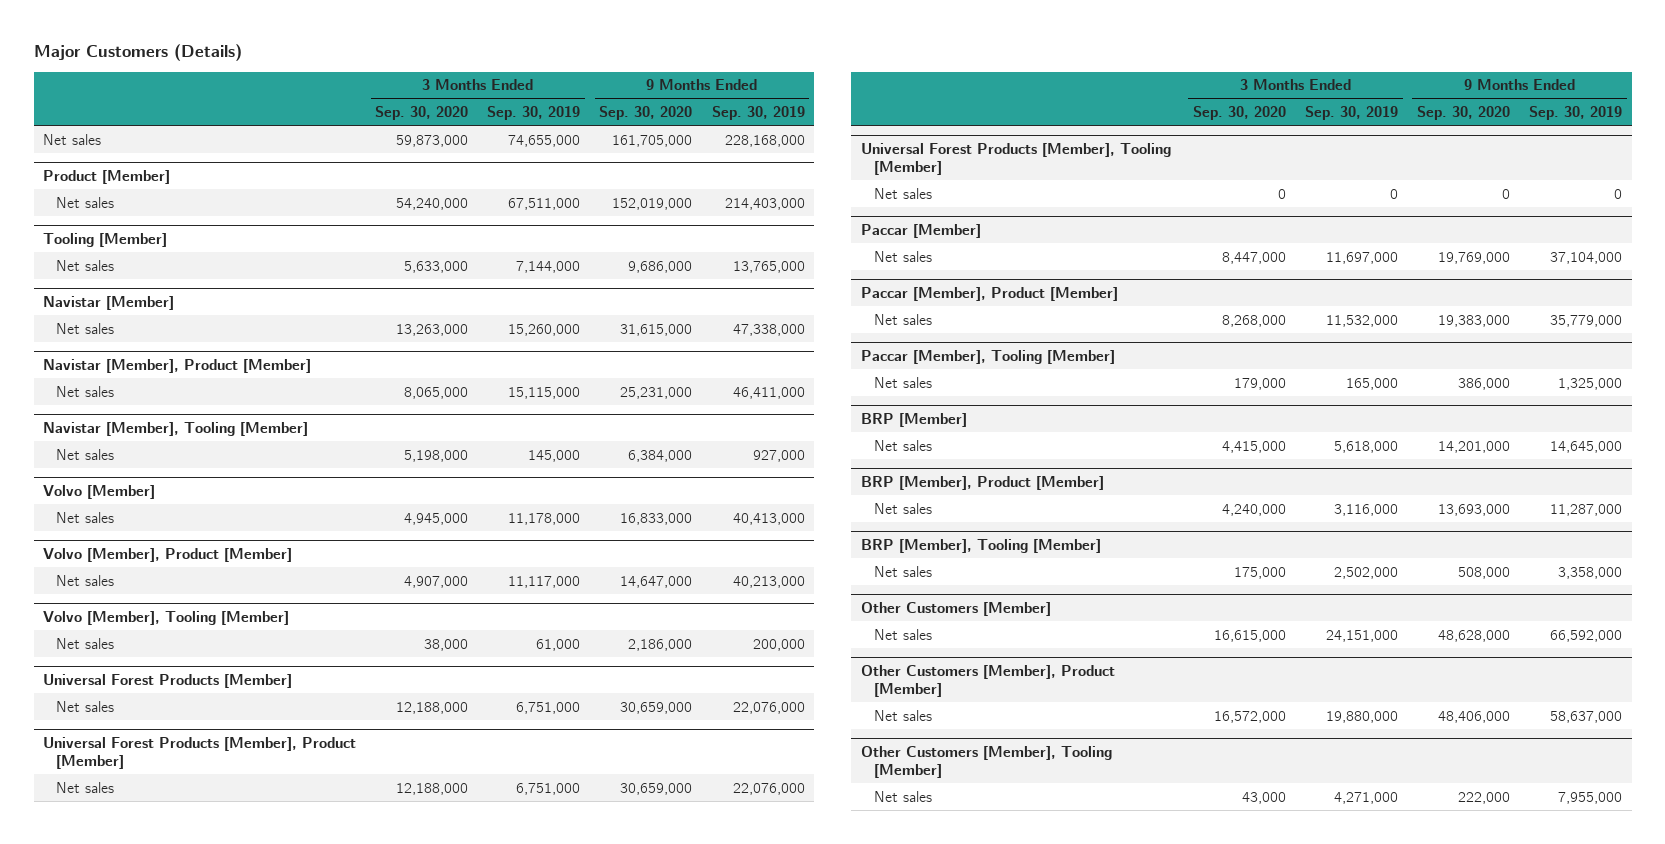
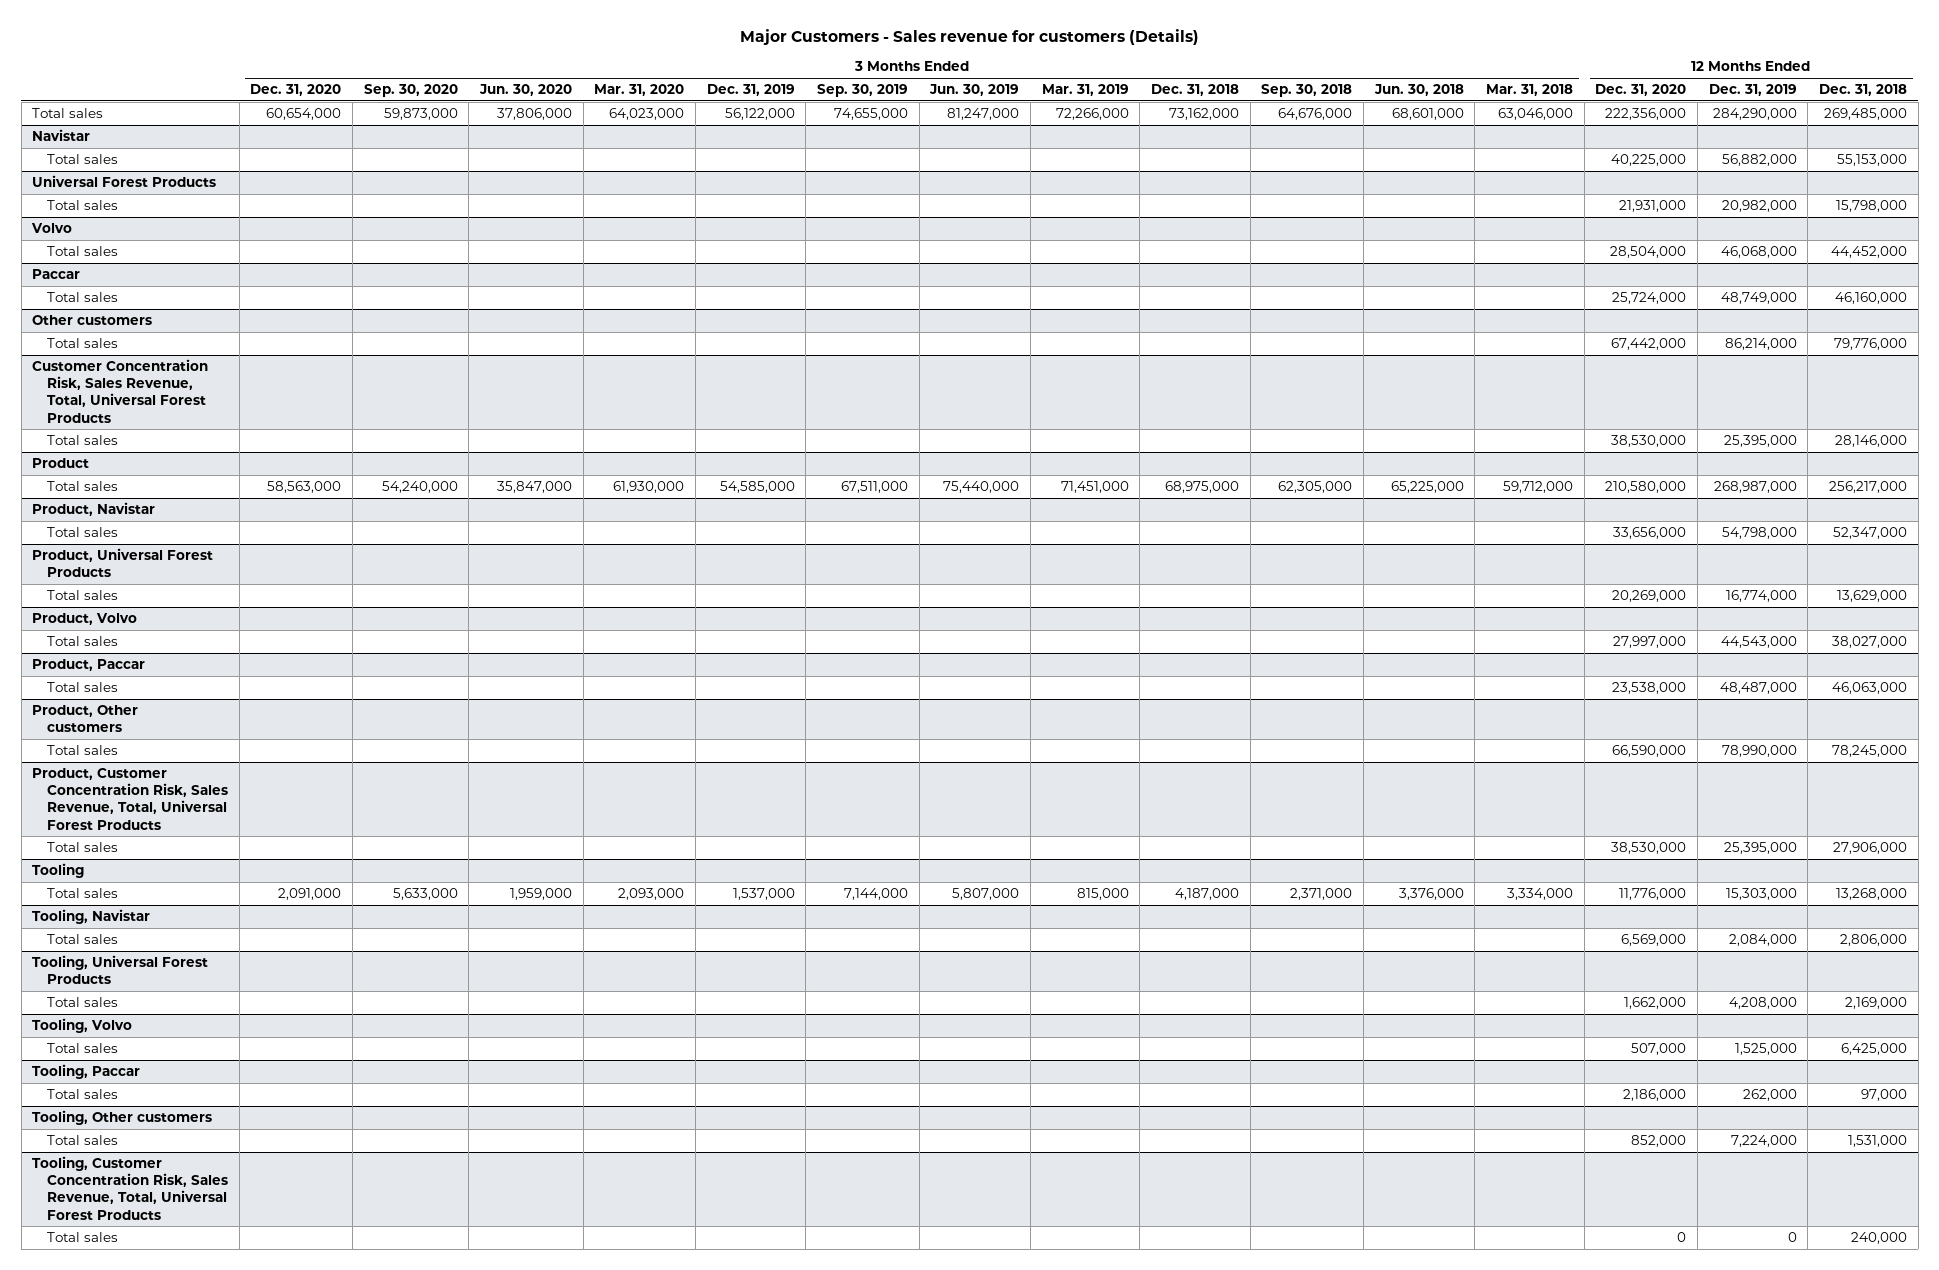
- Major Customers (Details)
+ Major Customers - Sales revenue for customers (Details)
- | 3 Months Ended Sep. 30, 2020 | 3 Months Ended Sep. 30, 2019 | 9 Months Ended Sep. 30, 2020 | 9 Months Ended Sep. 30, 2019
+ | 3 Months Ended Dec. 31, 2020 | 3 Months Ended Sep. 30, 2020 | 3 Months Ended Jun. 30, 2020 | 3 Months Ended Mar. 31, 2020 | 3 Months Ended Dec. 31, 2019 | 3 Months Ended Sep. 30, 2019 | 3 Months Ended Jun. 30, 2019 | 3 Months Ended Mar. 31, 2019 | 3 Months Ended Dec. 31, 2018 | 3 Months Ended Sep. 30, 2018 | 3 Months Ended Jun. 30, 2018 | 3 Months Ended Mar. 31, 2018 | 12 Months Ended Dec. 31, 2020 | 12 Months Ended Dec. 31, 2019 | 12 Months Ended Dec. 31, 2018
- Net sales | 59,873,000 | 74,655,000 | 161,705,000 | 228,168,000
- Product [Member]
- Net sales | 54,240,000 | 67,511,000 | 152,019,000 | 214,403,000
- Tooling [Member]
- Net sales | 5,633,000 | 7,144,000 | 9,686,000 | 13,765,000
- Navistar [Member]
- Net sales | 13,263,000 | 15,260,000 | 31,615,000 | 47,338,000
- Navistar [Member], Product [Member]
- Net sales | 8,065,000 | 15,115,000 | 25,231,000 | 46,411,000
- Navistar [Member], Tooling [Member]
- Net sales | 5,198,000 | 145,000 | 6,384,000 | 927,000
- Volvo [Member]
- Net sales | 4,945,000 | 11,178,000 | 16,833,000 | 40,413,000
- Volvo [Member], Product [Member]
- Net sales | 4,907,000 | 11,117,000 | 14,647,000 | 40,213,000
- Volvo [Member], Tooling [Member]
- Net sales | 38,000 | 61,000 | 2,186,000 | 200,000
- Universal Forest Products [Member]
- Net sales | 12,188,000 | 6,751,000 | 30,659,000 | 22,076,000
- Universal Forest Products [Member], Product [Member]
- Net sales | 12,188,000 | 6,751,000 | 30,659,000 | 22,076,000
- Universal Forest Products [Member], Tooling [Member]
- Net sales | 0 | 0 | 0 | 0
- Paccar [Member]
- Net sales | 8,447,000 | 11,697,000 | 19,769,000 | 37,104,000
- Paccar [Member], Product [Member]
- Net sales | 8,268,000 | 11,532,000 | 19,383,000 | 35,779,000
- Paccar [Member], Tooling [Member]
- Net sales | 179,000 | 165,000 | 386,000 | 1,325,000
- BRP [Member]
- Net sales | 4,415,000 | 5,618,000 | 14,201,000 | 14,645,000
- BRP [Member], Product [Member]
- Net sales | 4,240,000 | 3,116,000 | 13,693,000 | 11,287,000
- BRP [Member], Tooling [Member]
- Net sales | 175,000 | 2,502,000 | 508,000 | 3,358,000
- Other Customers [Member]
- Net sales | 16,615,000 | 24,151,000 | 48,628,000 | 66,592,000
- Other Customers [Member], Product [Member]
- Net sales | 16,572,000 | 19,880,000 | 48,406,000 | 58,637,000
- Other Customers [Member], Tooling [Member]
- Net sales | 43,000 | 4,271,000 | 222,000 | 7,955,000
+ Total sales | 60,654,000 | 59,873,000 | 37,806,000 | 64,023,000 | 56,122,000 | 74,655,000 | 81,247,000 | 72,266,000 | 73,162,000 | 64,676,000 | 68,601,000 | 63,046,000 | 222,356,000 | 284,290,000 | 269,485,000
+ Navistar
+ Total sales | | | | | | | | | | | | | 40,225,000 | 56,882,000 | 55,153,000
+ Universal Forest Products
+ Total sales | | | | | | | | | | | | | 21,931,000 | 20,982,000 | 15,798,000
+ Volvo
+ Total sales | | | | | | | | | | | | | 28,504,000 | 46,068,000 | 44,452,000
+ Paccar
+ Total sales | | | | | | | | | | | | | 25,724,000 | 48,749,000 | 46,160,000
+ Other customers
+ Total sales | | | | | | | | | | | | | 67,442,000 | 86,214,000 | 79,776,000
+ Customer Concentration Risk, Sales Revenue, Total, Universal Forest Products
+ Total sales | | | | | | | | | | | | | 38,530,000 | 25,395,000 | 28,146,000
+ Product
+ Total sales | 58,563,000 | 54,240,000 | 35,847,000 | 61,930,000 | 54,585,000 | 67,511,000 | 75,440,000 | 71,451,000 | 68,975,000 | 62,305,000 | 65,225,000 | 59,712,000 | 210,580,000 | 268,987,000 | 256,217,000
+ Product, Navistar
+ Total sales | | | | | | | | | | | | | 33,656,000 | 54,798,000 | 52,347,000
+ Product, Universal Forest Products
+ Total sales | | | | | | | | | | | | | 20,269,000 | 16,774,000 | 13,629,000
+ Product, Volvo
+ Total sales | | | | | | | | | | | | | 27,997,000 | 44,543,000 | 38,027,000
+ Product, Paccar
+ Total sales | | | | | | | | | | | | | 23,538,000 | 48,487,000 | 46,063,000
+ Product, Other customers
+ Total sales | | | | | | | | | | | | | 66,590,000 | 78,990,000 | 78,245,000
+ Product, Customer Concentration Risk, Sales Revenue, Total, Universal Forest Products
+ Total sales | | | | | | | | | | | | | 38,530,000 | 25,395,000 | 27,906,000
+ Tooling
+ Total sales | 2,091,000 | 5,633,000 | 1,959,000 | 2,093,000 | 1,537,000 | 7,144,000 | 5,807,000 | 815,000 | 4,187,000 | 2,371,000 | 3,376,000 | 3,334,000 | 11,776,000 | 15,303,000 | 13,268,000
+ Tooling, Navistar
+ Total sales | | | | | | | | | | | | | 6,569,000 | 2,084,000 | 2,806,000
+ Tooling, Universal Forest Products
+ Total sales | | | | | | | | | | | | | 1,662,000 | 4,208,000 | 2,169,000
+ Tooling, Volvo
+ Total sales | | | | | | | | | | | | | 507,000 | 1,525,000 | 6,425,000
+ Tooling, Paccar
+ Total sales | | | | | | | | | | | | | 2,186,000 | 262,000 | 97,000
+ Tooling, Other customers
+ Total sales | | | | | | | | | | | | | 852,000 | 7,224,000 | 1,531,000
+ Tooling, Customer Concentration Risk, Sales Revenue, Total, Universal Forest Products
+ Total sales | | | | | | | | | | | | | 0 | 0 | 240,000

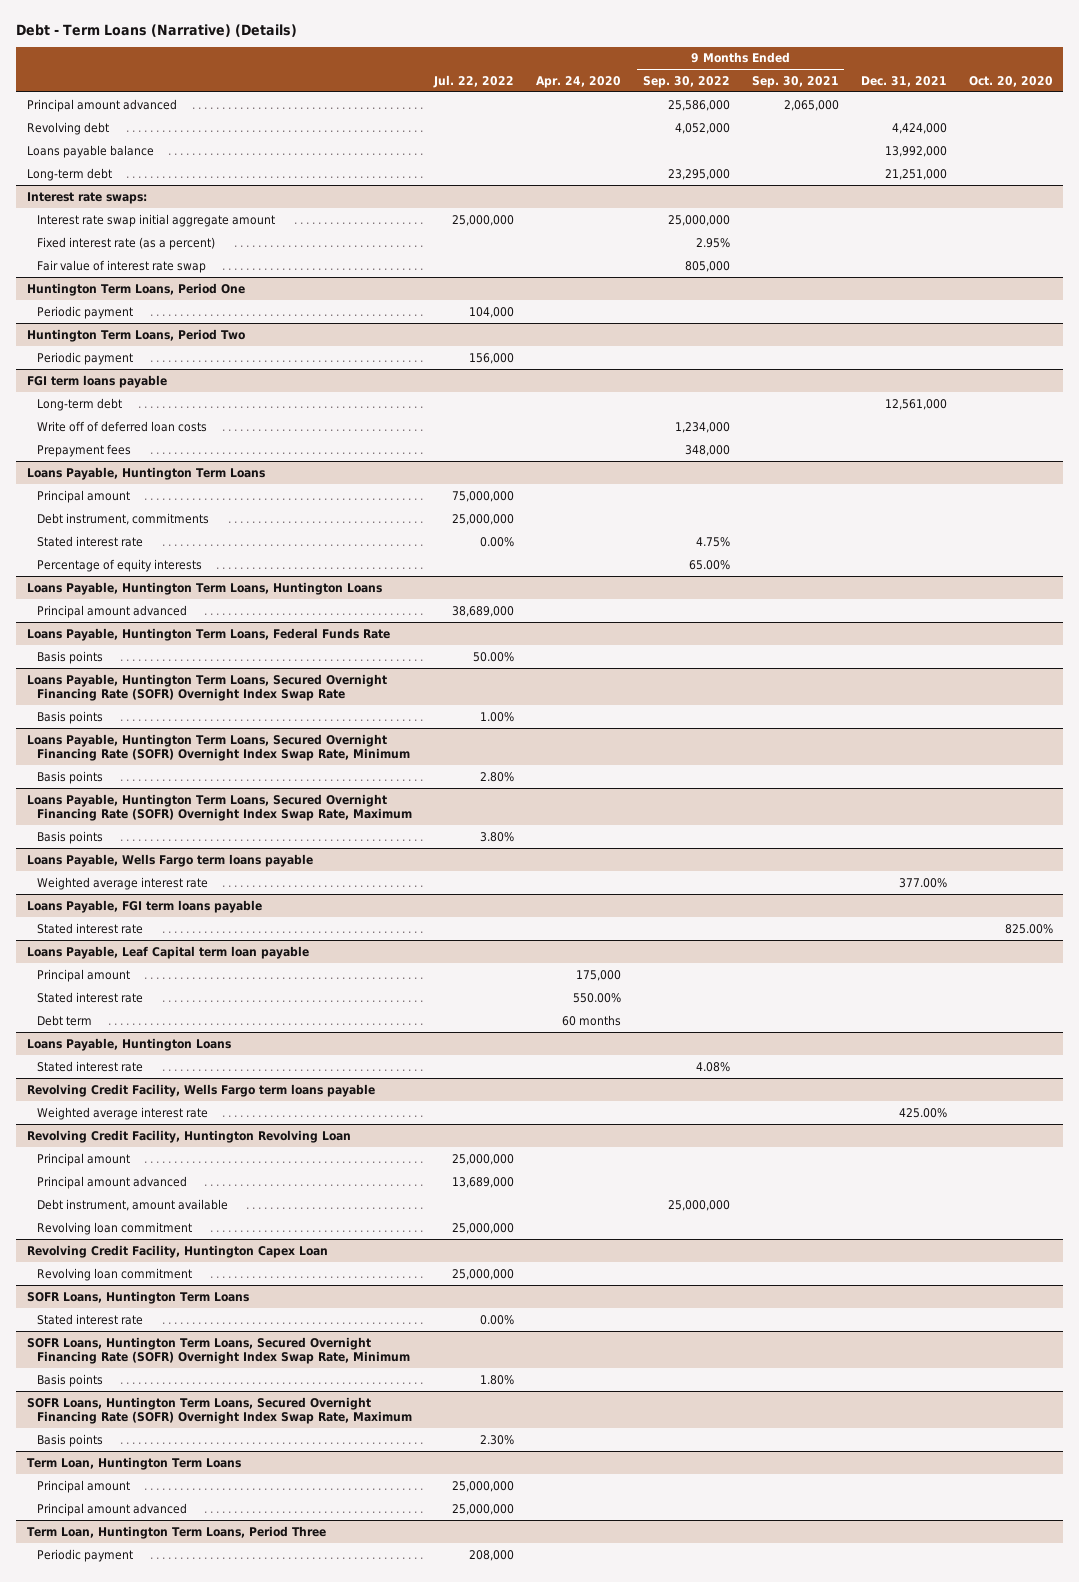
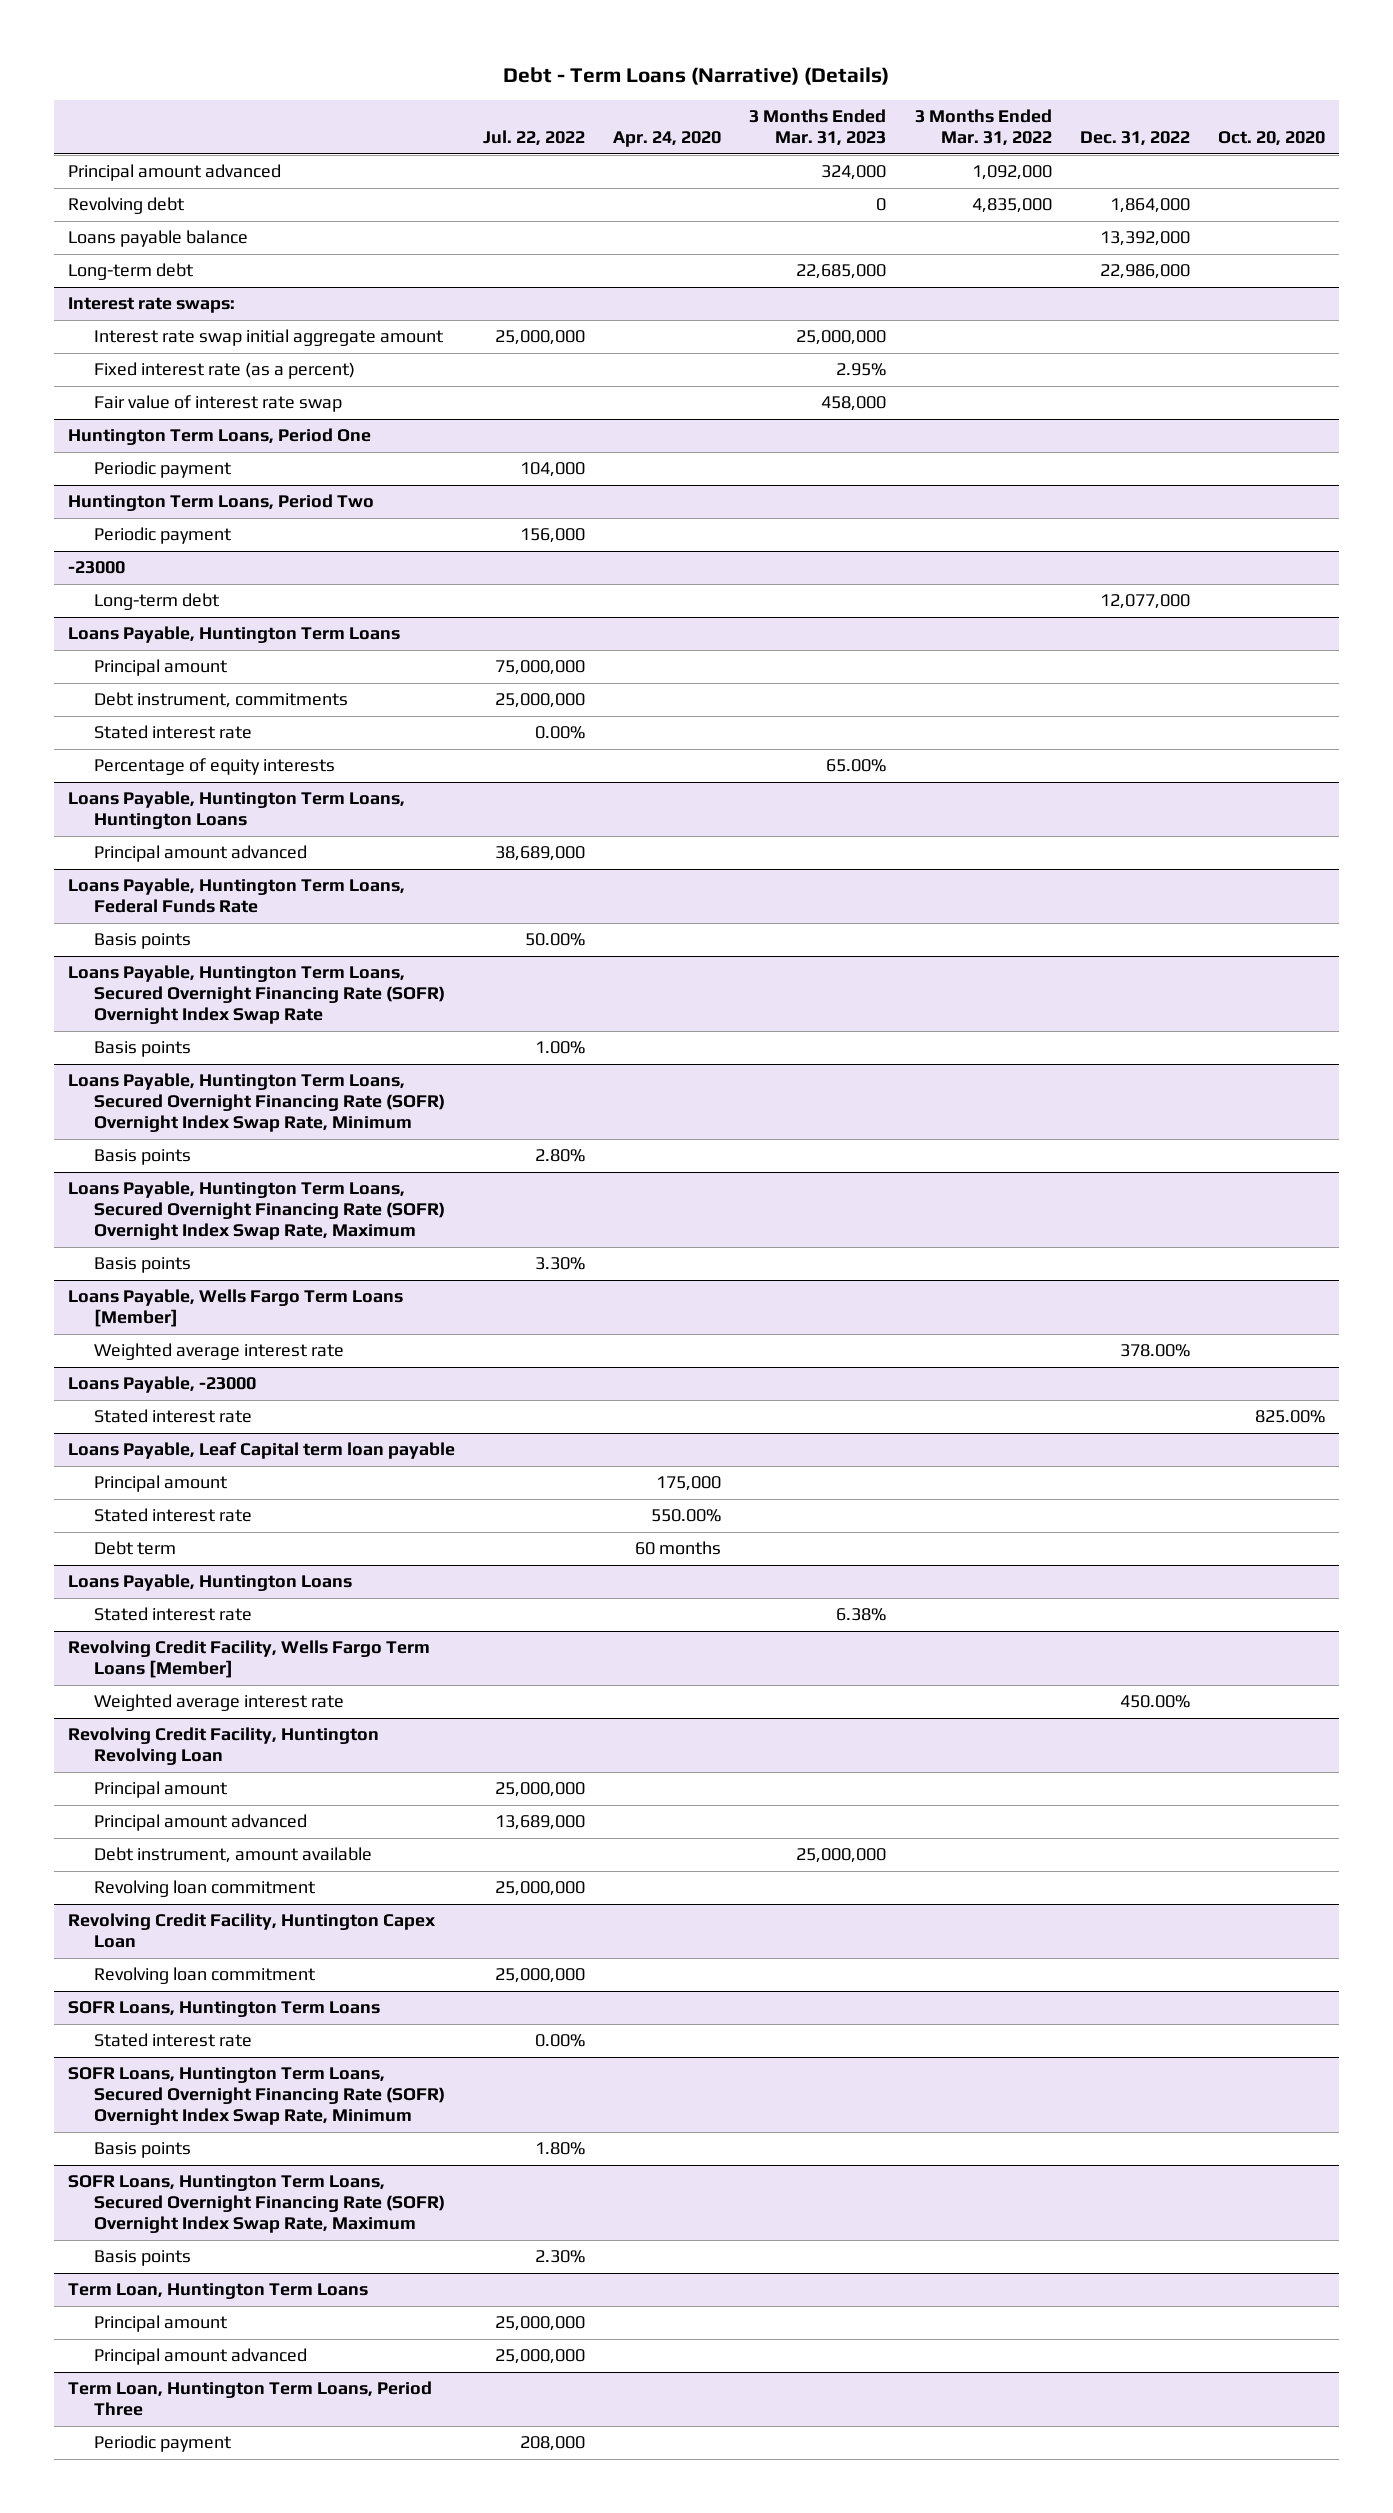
- | Jul. 22, 2022 | Apr. 24, 2020 | 9 Months Ended Sep. 30, 2022 | 9 Months Ended Sep. 30, 2021 | Dec. 31, 2021 | Oct. 20, 2020
+ | Jul. 22, 2022 | Apr. 24, 2020 | 3 Months Ended Mar. 31, 2023 | 3 Months Ended Mar. 31, 2022 | Dec. 31, 2022 | Oct. 20, 2020
- FGI term loans payable
+ -23000
- Write off of deferred loan costs | | | 1,234,000 | | |
- Prepayment fees | | | 348,000 | | |
@ Loans Payable, Huntington Term Loans, Secured Overnight Financing Rate (SOFR) Overnight Index Swap Rate, Maximum
- Basis points | 3.80% | | | | |
- Loans Payable, Wells Fargo term loans payable
@ Loans Payable, Huntington Term Loans, Secured Overnight Financing Rate (SOFR) Overnight Index Swap Rate, Maximum
+ Basis points | 3.30% | | | | |
+ Loans Payable, Wells Fargo Term Loans [Member]
- Loans Payable, FGI term loans payable
+ Loans Payable, -23000
- Revolving Credit Facility, Wells Fargo term loans payable
+ Revolving Credit Facility, Wells Fargo Term Loans [Member]

